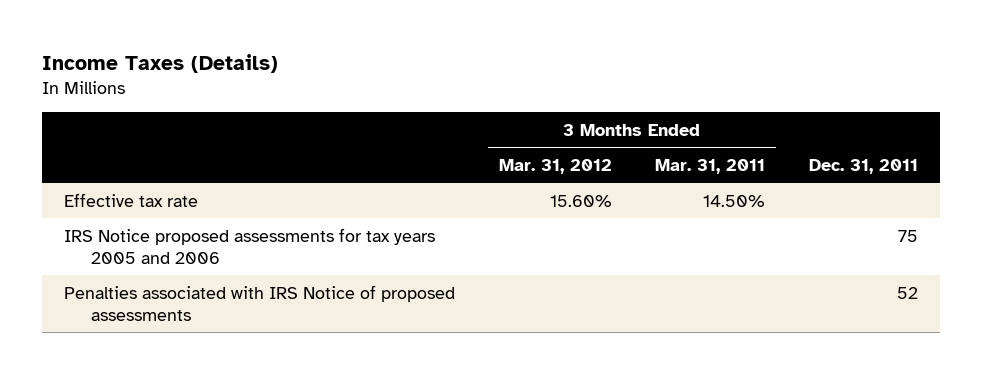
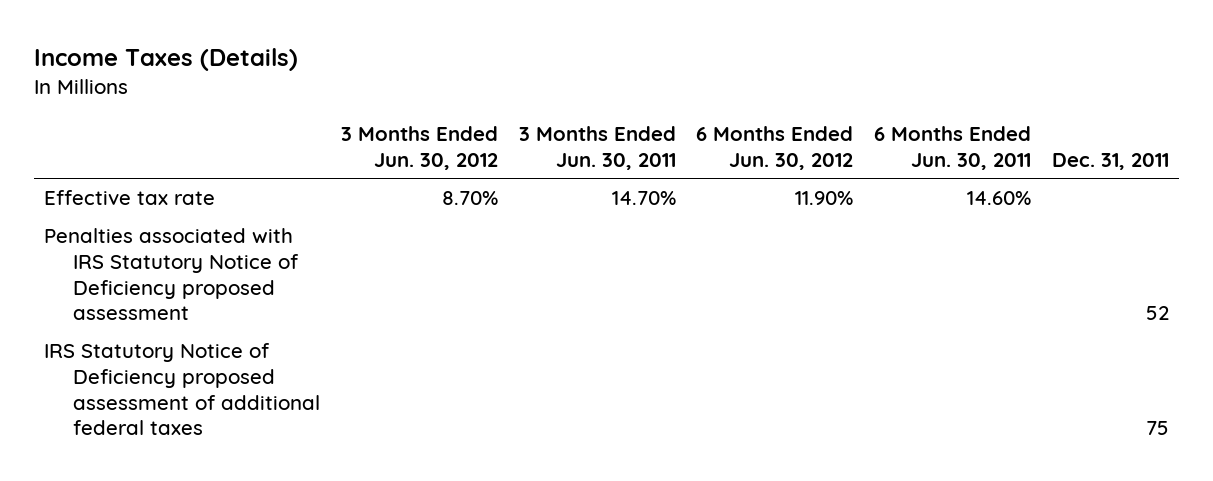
- | 3 Months Ended Mar. 31, 2012 | 3 Months Ended Mar. 31, 2011 | Dec. 31, 2011
+ | 3 Months Ended Jun. 30, 2012 | 3 Months Ended Jun. 30, 2011 | 6 Months Ended Jun. 30, 2012 | 6 Months Ended Jun. 30, 2011 | Dec. 31, 2011
- IRS Notice proposed assessments for tax years 2005 and 2006 | | | 75
- Penalties associated with IRS Notice of proposed assessments | | | 52
+ Penalties associated with IRS Statutory Notice of Deficiency proposed assessment | | | | | 52
+ IRS Statutory Notice of Deficiency proposed assessment of additional federal taxes | | | | | 75

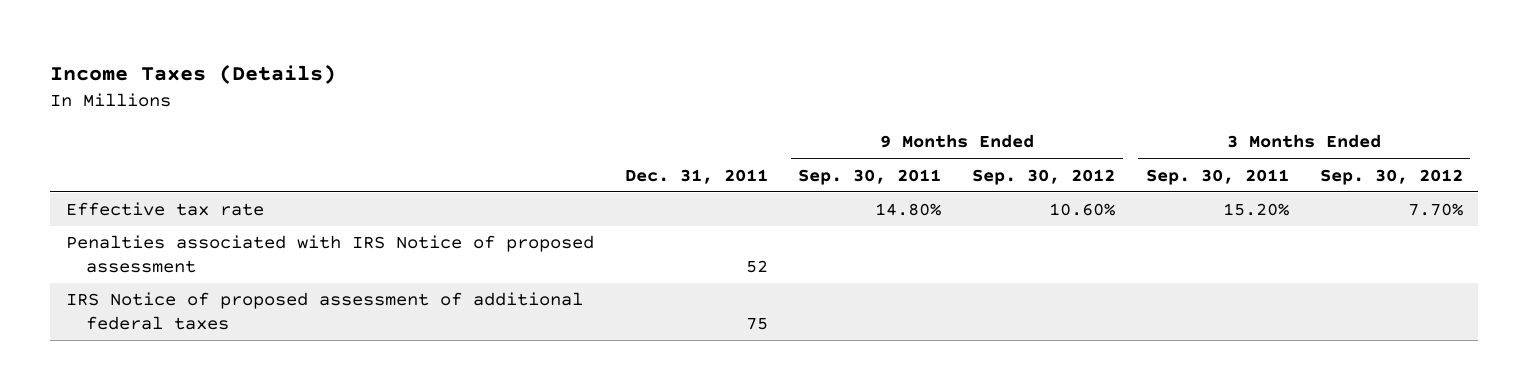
- | 3 Months Ended Jun. 30, 2012 | 3 Months Ended Jun. 30, 2011 | 6 Months Ended Jun. 30, 2012 | 6 Months Ended Jun. 30, 2011 | Dec. 31, 2011
+ | Dec. 31, 2011 | 9 Months Ended Sep. 30, 2011 | 9 Months Ended Sep. 30, 2012 | 3 Months Ended Sep. 30, 2011 | 3 Months Ended Sep. 30, 2012
- Penalties associated with IRS Statutory Notice of Deficiency proposed assessment | | | | | 52
- IRS Statutory Notice of Deficiency proposed assessment of additional federal taxes | | | | | 75
+ Penalties associated with IRS Notice of proposed assessment | 52 | | | |
+ IRS Notice of proposed assessment of additional federal taxes | 75 | | | |

